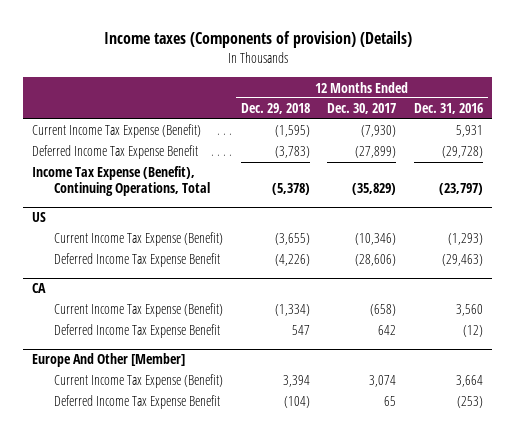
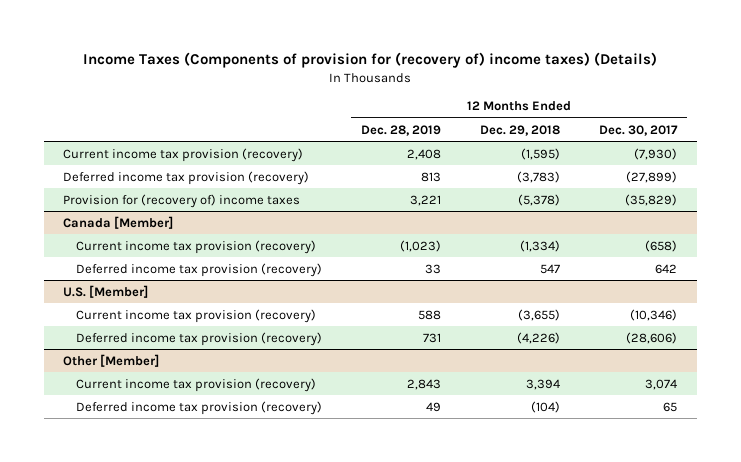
- Income taxes (Components of provision) (Details)
+ Income Taxes (Components of provision for (recovery of) income taxes) (Details)
- | 12 Months Ended Dec. 29, 2018 | 12 Months Ended Dec. 30, 2017 | 12 Months Ended Dec. 31, 2016
+ | 12 Months Ended Dec. 28, 2019 | 12 Months Ended Dec. 29, 2018 | 12 Months Ended Dec. 30, 2017
- Current Income Tax Expense (Benefit) | (1,595) | (7,930) | 5,931
- Deferred Income Tax Expense Benefit | (3,783) | (27,899) | (29,728)
- Income Tax Expense (Benefit), Continuing Operations, Total | (5,378) | (35,829) | (23,797)
- US
- Current Income Tax Expense (Benefit) | (3,655) | (10,346) | (1,293)
- Deferred Income Tax Expense Benefit | (4,226) | (28,606) | (29,463)
- CA
- Current Income Tax Expense (Benefit) | (1,334) | (658) | 3,560
- Deferred Income Tax Expense Benefit | 547 | 642 | (12)
- Europe And Other [Member]
- Current Income Tax Expense (Benefit) | 3,394 | 3,074 | 3,664
- Deferred Income Tax Expense Benefit | (104) | 65 | (253)
+ Current income tax provision (recovery) | 2,408 | (1,595) | (7,930)
+ Deferred income tax provision (recovery) | 813 | (3,783) | (27,899)
+ Provision for (recovery of) income taxes | 3,221 | (5,378) | (35,829)
+ Canada [Member]
+ Current income tax provision (recovery) | (1,023) | (1,334) | (658)
+ Deferred income tax provision (recovery) | 33 | 547 | 642
+ U.S. [Member]
+ Current income tax provision (recovery) | 588 | (3,655) | (10,346)
+ Deferred income tax provision (recovery) | 731 | (4,226) | (28,606)
+ Other [Member]
+ Current income tax provision (recovery) | 2,843 | 3,394 | 3,074
+ Deferred income tax provision (recovery) | 49 | (104) | 65

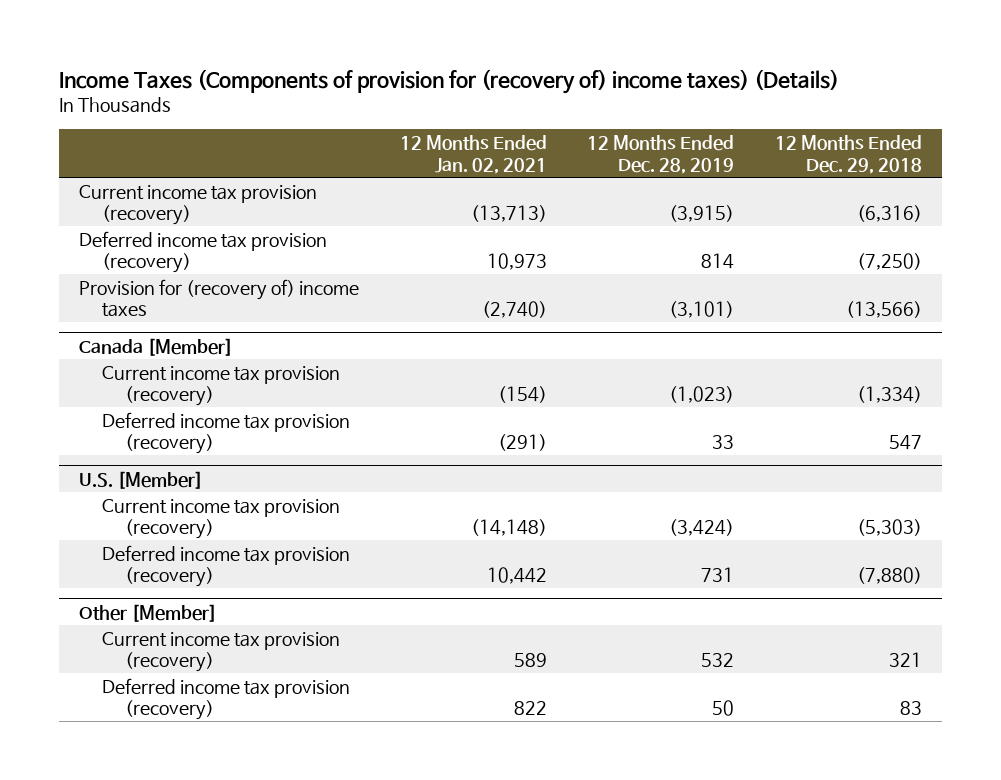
- | 12 Months Ended Dec. 28, 2019 | 12 Months Ended Dec. 29, 2018 | 12 Months Ended Dec. 30, 2017
+ | 12 Months Ended Jan. 02, 2021 | 12 Months Ended Dec. 28, 2019 | 12 Months Ended Dec. 29, 2018
- Current income tax provision (recovery) | 2,408 | (1,595) | (7,930)
- Deferred income tax provision (recovery) | 813 | (3,783) | (27,899)
- Provision for (recovery of) income taxes | 3,221 | (5,378) | (35,829)
+ Current income tax provision (recovery) | (13,713) | (3,915) | (6,316)
+ Deferred income tax provision (recovery) | 10,973 | 814 | (7,250)
+ Provision for (recovery of) income taxes | (2,740) | (3,101) | (13,566)
@ U.S. [Member]
- Current income tax provision (recovery) | 588 | (3,655) | (10,346)
- Deferred income tax provision (recovery) | 731 | (4,226) | (28,606)
+ Current income tax provision (recovery) | (14,148) | (3,424) | (5,303)
+ Deferred income tax provision (recovery) | 10,442 | 731 | (7,880)
@ Other [Member]
- Current income tax provision (recovery) | 2,843 | 3,394 | 3,074
- Deferred income tax provision (recovery) | 49 | (104) | 65
+ Current income tax provision (recovery) | 589 | 532 | 321
+ Deferred income tax provision (recovery) | 822 | 50 | 83

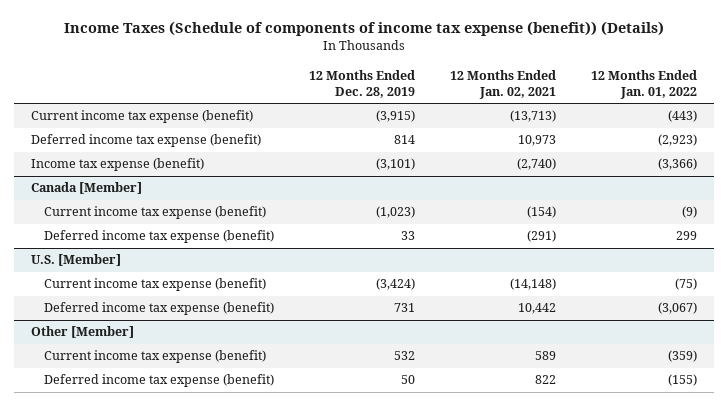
- Income Taxes (Components of provision for (recovery of) income taxes) (Details)
+ Income Taxes (Schedule of components of income tax expense (benefit)) (Details)
- | 12 Months Ended Jan. 02, 2021 | 12 Months Ended Dec. 28, 2019 | 12 Months Ended Dec. 29, 2018
+ | 12 Months Ended Dec. 28, 2019 | 12 Months Ended Jan. 02, 2021 | 12 Months Ended Jan. 01, 2022
- Current income tax provision (recovery) | (13,713) | (3,915) | (6,316)
- Deferred income tax provision (recovery) | 10,973 | 814 | (7,250)
- Provision for (recovery of) income taxes | (2,740) | (3,101) | (13,566)
+ Current income tax expense (benefit) | (3,915) | (13,713) | (443)
+ Deferred income tax expense (benefit) | 814 | 10,973 | (2,923)
+ Income tax expense (benefit) | (3,101) | (2,740) | (3,366)
@ Canada [Member]
- Current income tax provision (recovery) | (154) | (1,023) | (1,334)
- Deferred income tax provision (recovery) | (291) | 33 | 547
+ Current income tax expense (benefit) | (1,023) | (154) | (9)
+ Deferred income tax expense (benefit) | 33 | (291) | 299
@ U.S. [Member]
- Current income tax provision (recovery) | (14,148) | (3,424) | (5,303)
- Deferred income tax provision (recovery) | 10,442 | 731 | (7,880)
+ Current income tax expense (benefit) | (3,424) | (14,148) | (75)
+ Deferred income tax expense (benefit) | 731 | 10,442 | (3,067)
@ Other [Member]
- Current income tax provision (recovery) | 589 | 532 | 321
- Deferred income tax provision (recovery) | 822 | 50 | 83
+ Current income tax expense (benefit) | 532 | 589 | (359)
+ Deferred income tax expense (benefit) | 50 | 822 | (155)

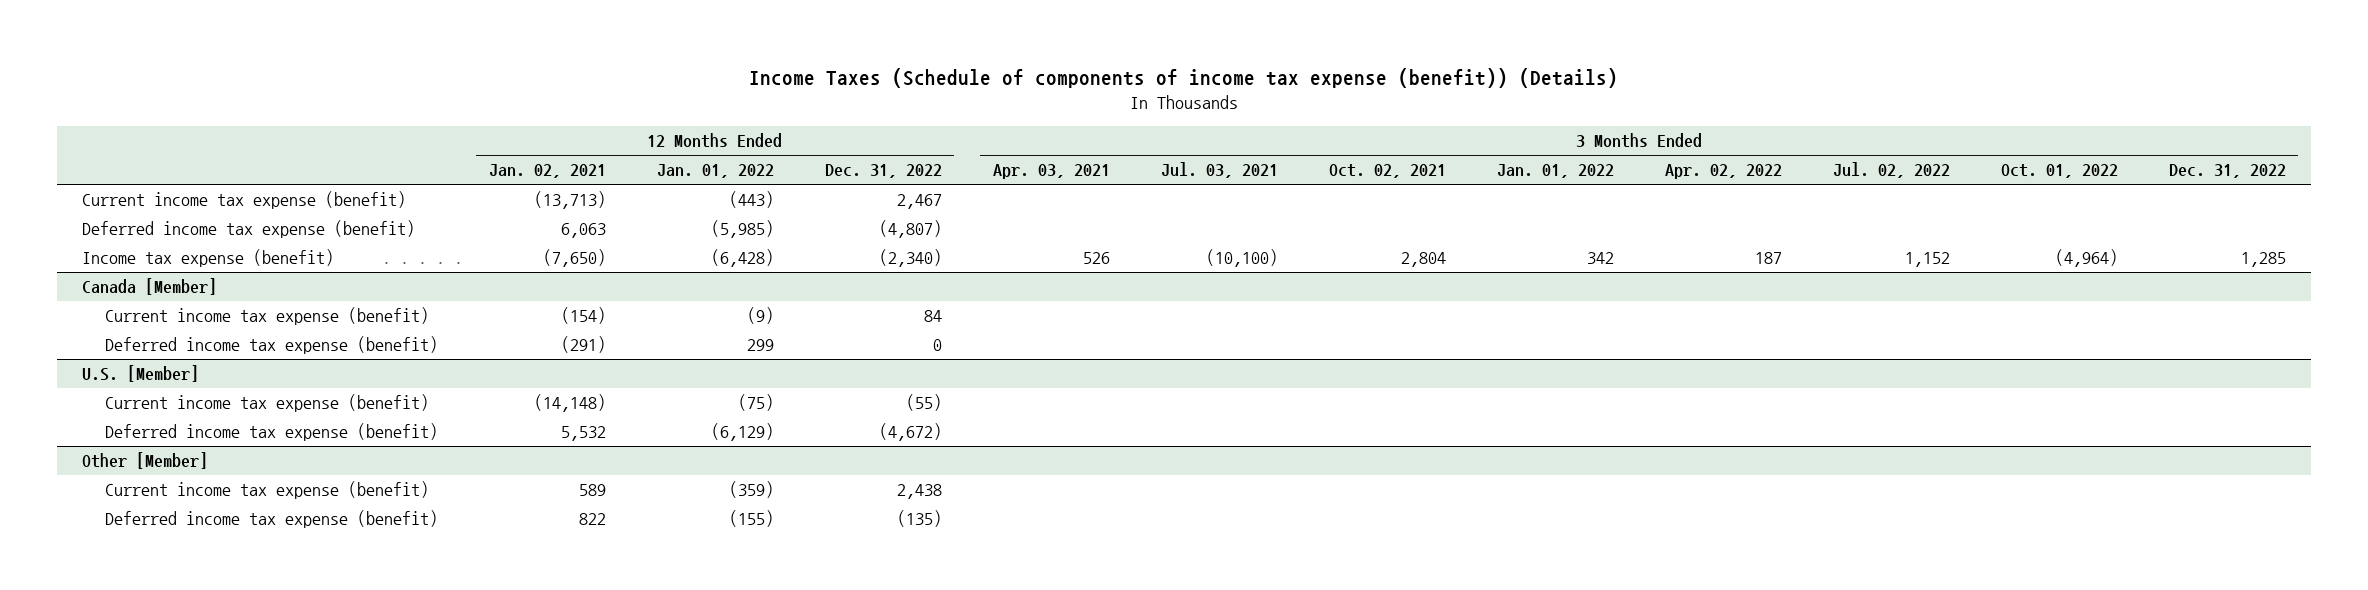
- | 12 Months Ended Dec. 28, 2019 | 12 Months Ended Jan. 02, 2021 | 12 Months Ended Jan. 01, 2022
+ | 12 Months Ended Jan. 02, 2021 | 12 Months Ended Jan. 01, 2022 | 12 Months Ended Dec. 31, 2022 | 3 Months Ended Apr. 03, 2021 | 3 Months Ended Jul. 03, 2021 | 3 Months Ended Oct. 02, 2021 | 3 Months Ended Jan. 01, 2022 | 3 Months Ended Apr. 02, 2022 | 3 Months Ended Jul. 02, 2022 | 3 Months Ended Oct. 01, 2022 | 3 Months Ended Dec. 31, 2022
- Deferred income tax expense (benefit) | 814 | 10,973 | (2,923)
- Income tax expense (benefit) | (3,101) | (2,740) | (3,366)
+ Deferred income tax expense (benefit) | 6,063 | (5,985) | (4,807) | | | | | | | |
+ Income tax expense (benefit) | (7,650) | (6,428) | (2,340) | 526 | (10,100) | 2,804 | 342 | 187 | 1,152 | (4,964) | 1,285
@ U.S. [Member]
- Deferred income tax expense (benefit) | 731 | 10,442 | (3,067)
+ Deferred income tax expense (benefit) | 5,532 | (6,129) | (4,672) | | | | | | | |

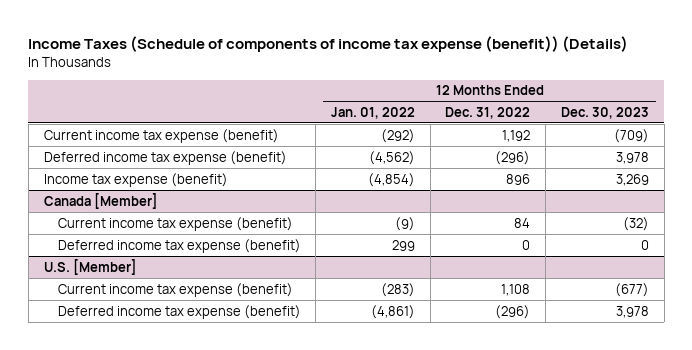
- | 12 Months Ended Jan. 02, 2021 | 12 Months Ended Jan. 01, 2022 | 12 Months Ended Dec. 31, 2022 | 3 Months Ended Apr. 03, 2021 | 3 Months Ended Jul. 03, 2021 | 3 Months Ended Oct. 02, 2021 | 3 Months Ended Jan. 01, 2022 | 3 Months Ended Apr. 02, 2022 | 3 Months Ended Jul. 02, 2022 | 3 Months Ended Oct. 01, 2022 | 3 Months Ended Dec. 31, 2022
+ | 12 Months Ended Jan. 01, 2022 | 12 Months Ended Dec. 31, 2022 | 12 Months Ended Dec. 30, 2023
- Current income tax expense (benefit) | (13,713) | (443) | 2,467 | | | | | | | |
- Deferred income tax expense (benefit) | 6,063 | (5,985) | (4,807) | | | | | | | |
- Income tax expense (benefit) | (7,650) | (6,428) | (2,340) | 526 | (10,100) | 2,804 | 342 | 187 | 1,152 | (4,964) | 1,285
+ Current income tax expense (benefit) | (292) | 1,192 | (709)
+ Deferred income tax expense (benefit) | (4,562) | (296) | 3,978
+ Income tax expense (benefit) | (4,854) | 896 | 3,269
@ U.S. [Member]
- Current income tax expense (benefit) | (14,148) | (75) | (55) | | | | | | | |
- Deferred income tax expense (benefit) | 5,532 | (6,129) | (4,672) | | | | | | | |
- Other [Member]
- Current income tax expense (benefit) | 589 | (359) | 2,438 | | | | | | | |
- Deferred income tax expense (benefit) | 822 | (155) | (135) | | | | | | | |
@ U.S. [Member]
+ Current income tax expense (benefit) | (283) | 1,108 | (677)
+ Deferred income tax expense (benefit) | (4,861) | (296) | 3,978

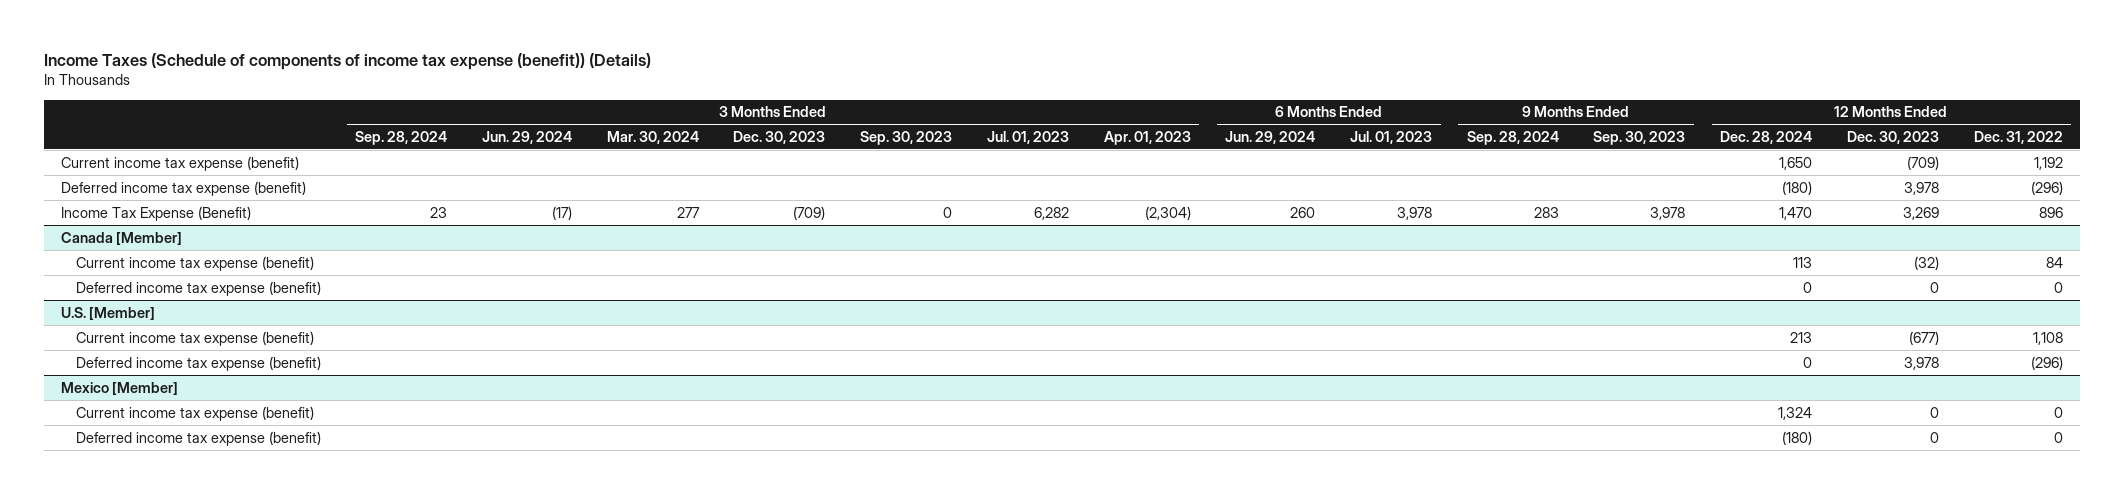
- | 12 Months Ended Jan. 01, 2022 | 12 Months Ended Dec. 31, 2022 | 12 Months Ended Dec. 30, 2023
+ | 3 Months Ended Sep. 28, 2024 | 3 Months Ended Jun. 29, 2024 | 3 Months Ended Mar. 30, 2024 | 3 Months Ended Dec. 30, 2023 | 3 Months Ended Sep. 30, 2023 | 3 Months Ended Jul. 01, 2023 | 3 Months Ended Apr. 01, 2023 | 6 Months Ended Jun. 29, 2024 | 6 Months Ended Jul. 01, 2023 | 9 Months Ended Sep. 28, 2024 | 9 Months Ended Sep. 30, 2023 | 12 Months Ended Dec. 28, 2024 | 12 Months Ended Dec. 30, 2023 | 12 Months Ended Dec. 31, 2022
- Income tax expense (benefit) | (4,854) | 896 | 3,269
+ Income Tax Expense (Benefit) | 23 | (17) | 277 | (709) | 0 | 6,282 | (2,304) | 260 | 3,978 | 283 | 3,978 | 1,470 | 3,269 | 896
+ Mexico [Member]
+ Current income tax expense (benefit) | | | | | | | | | | | | 1,324 | 0 | 0
+ Deferred income tax expense (benefit) | | | | | | | | | | | | (180) | 0 | 0

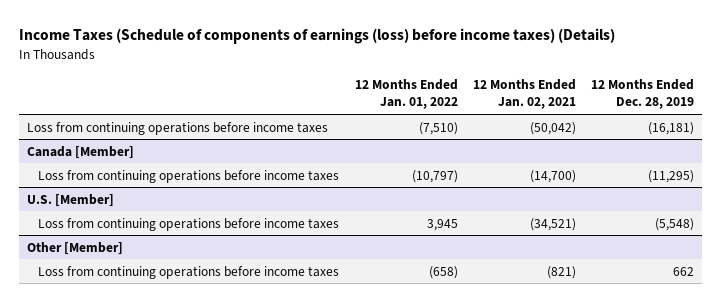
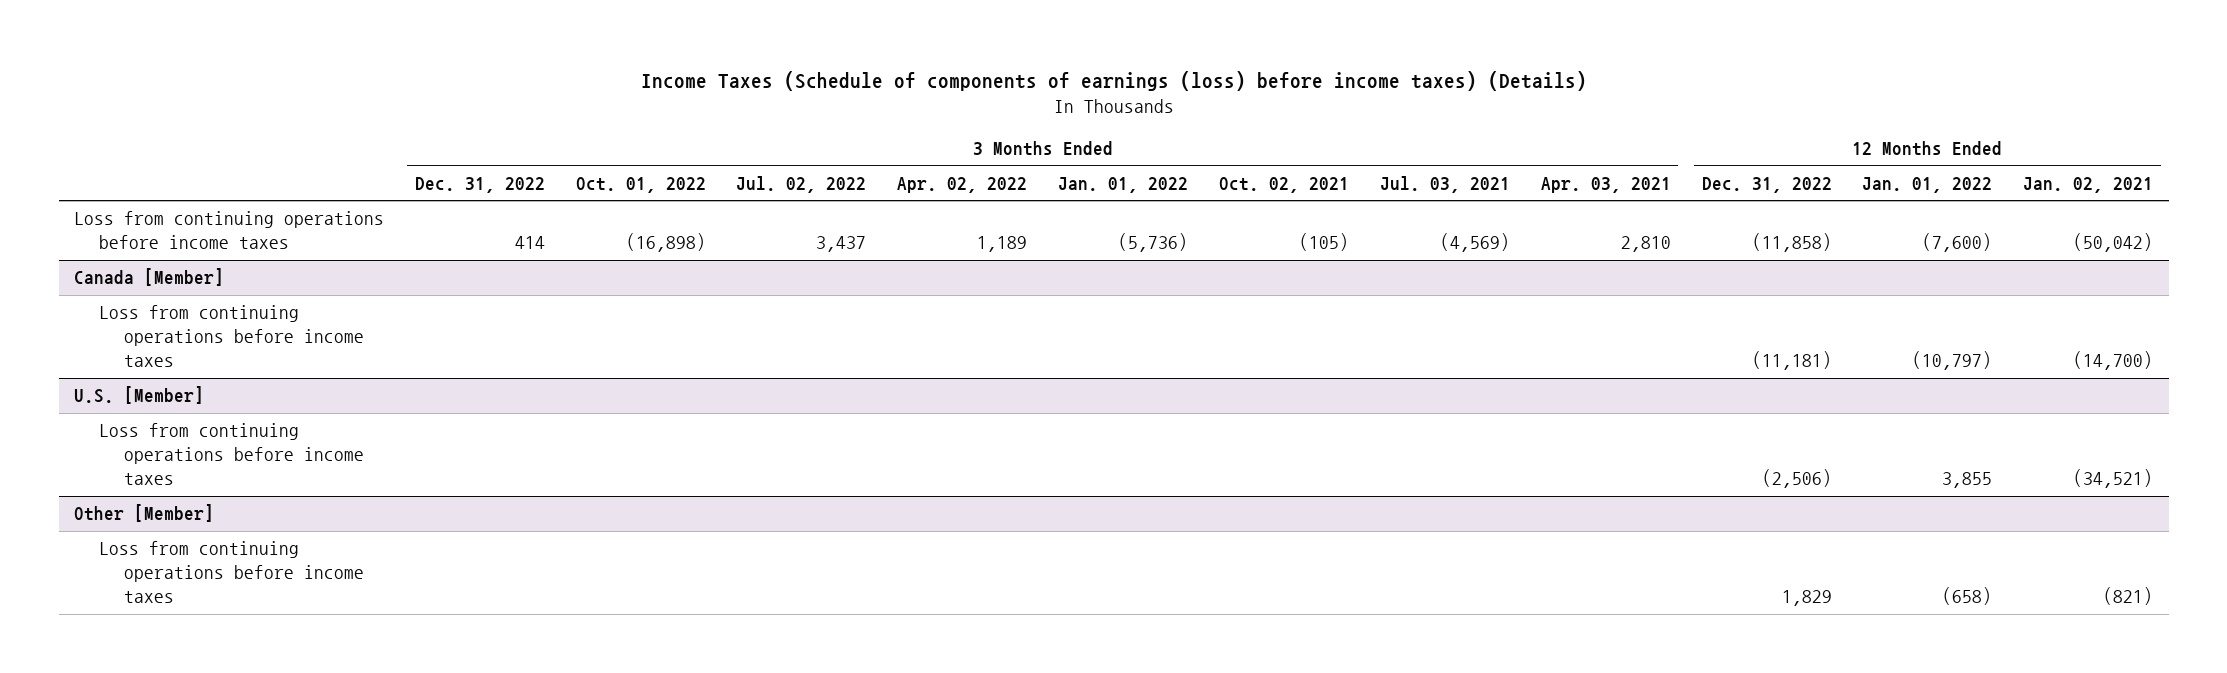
- | 12 Months Ended Jan. 01, 2022 | 12 Months Ended Jan. 02, 2021 | 12 Months Ended Dec. 28, 2019
+ | 3 Months Ended Dec. 31, 2022 | 3 Months Ended Oct. 01, 2022 | 3 Months Ended Jul. 02, 2022 | 3 Months Ended Apr. 02, 2022 | 3 Months Ended Jan. 01, 2022 | 3 Months Ended Oct. 02, 2021 | 3 Months Ended Jul. 03, 2021 | 3 Months Ended Apr. 03, 2021 | 12 Months Ended Dec. 31, 2022 | 12 Months Ended Jan. 01, 2022 | 12 Months Ended Jan. 02, 2021
- Loss from continuing operations before income taxes | (7,510) | (50,042) | (16,181)
+ Loss from continuing operations before income taxes | 414 | (16,898) | 3,437 | 1,189 | (5,736) | (105) | (4,569) | 2,810 | (11,858) | (7,600) | (50,042)
@ U.S. [Member]
- Loss from continuing operations before income taxes | 3,945 | (34,521) | (5,548)
+ Loss from continuing operations before income taxes | | | | | | | | | (2,506) | 3,855 | (34,521)

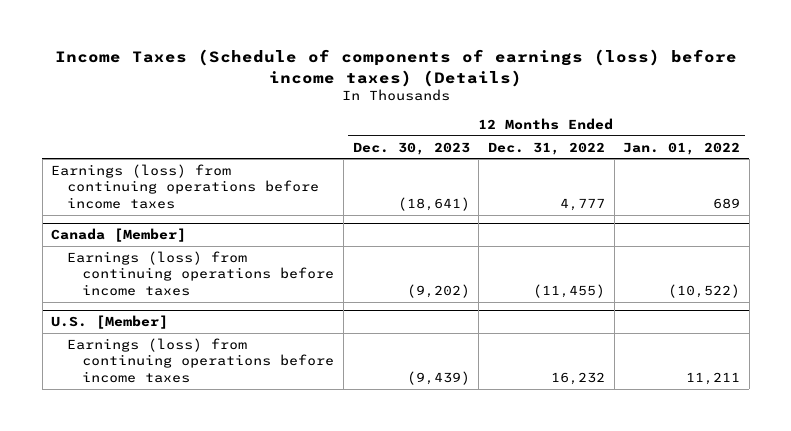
- | 3 Months Ended Dec. 31, 2022 | 3 Months Ended Oct. 01, 2022 | 3 Months Ended Jul. 02, 2022 | 3 Months Ended Apr. 02, 2022 | 3 Months Ended Jan. 01, 2022 | 3 Months Ended Oct. 02, 2021 | 3 Months Ended Jul. 03, 2021 | 3 Months Ended Apr. 03, 2021 | 12 Months Ended Dec. 31, 2022 | 12 Months Ended Jan. 01, 2022 | 12 Months Ended Jan. 02, 2021
+ | 12 Months Ended Dec. 30, 2023 | 12 Months Ended Dec. 31, 2022 | 12 Months Ended Jan. 01, 2022
- Loss from continuing operations before income taxes | 414 | (16,898) | 3,437 | 1,189 | (5,736) | (105) | (4,569) | 2,810 | (11,858) | (7,600) | (50,042)
+ Earnings (loss) from continuing operations before income taxes | (18,641) | 4,777 | 689
@ Canada [Member]
- Loss from continuing operations before income taxes | | | | | | | | | (11,181) | (10,797) | (14,700)
+ Earnings (loss) from continuing operations before income taxes | (9,202) | (11,455) | (10,522)
@ U.S. [Member]
- Loss from continuing operations before income taxes | | | | | | | | | (2,506) | 3,855 | (34,521)
- Other [Member]
- Loss from continuing operations before income taxes | | | | | | | | | 1,829 | (658) | (821)
@ U.S. [Member]
+ Earnings (loss) from continuing operations before income taxes | (9,439) | 16,232 | 11,211

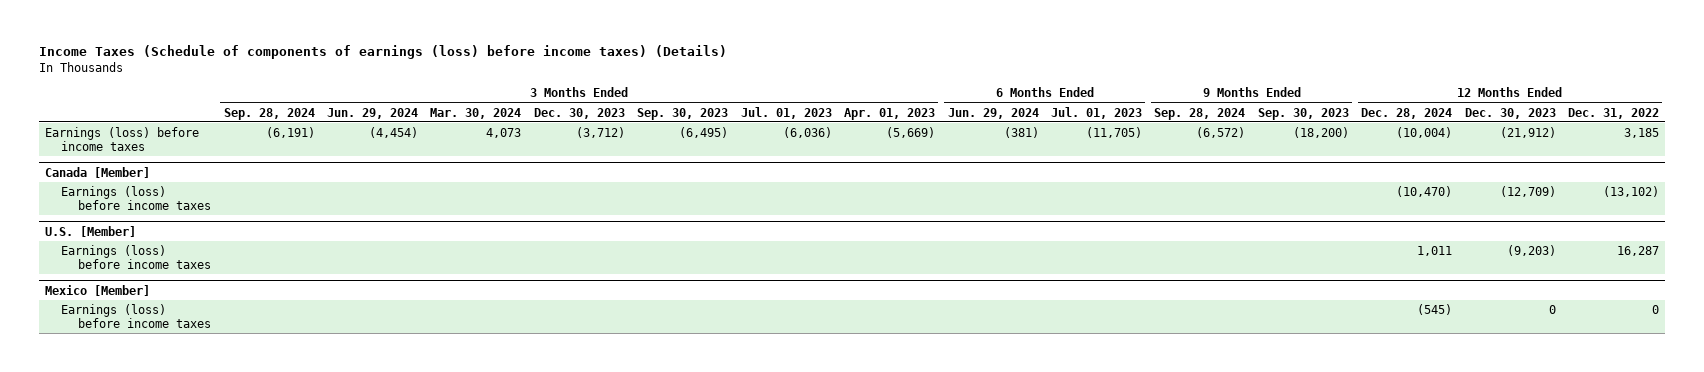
- | 12 Months Ended Dec. 30, 2023 | 12 Months Ended Dec. 31, 2022 | 12 Months Ended Jan. 01, 2022
+ | 3 Months Ended Sep. 28, 2024 | 3 Months Ended Jun. 29, 2024 | 3 Months Ended Mar. 30, 2024 | 3 Months Ended Dec. 30, 2023 | 3 Months Ended Sep. 30, 2023 | 3 Months Ended Jul. 01, 2023 | 3 Months Ended Apr. 01, 2023 | 6 Months Ended Jun. 29, 2024 | 6 Months Ended Jul. 01, 2023 | 9 Months Ended Sep. 28, 2024 | 9 Months Ended Sep. 30, 2023 | 12 Months Ended Dec. 28, 2024 | 12 Months Ended Dec. 30, 2023 | 12 Months Ended Dec. 31, 2022
- Earnings (loss) from continuing operations before income taxes | (18,641) | 4,777 | 689
+ Earnings (loss) before income taxes | (6,191) | (4,454) | 4,073 | (3,712) | (6,495) | (6,036) | (5,669) | (381) | (11,705) | (6,572) | (18,200) | (10,004) | (21,912) | 3,185
@ Canada [Member]
- Earnings (loss) from continuing operations before income taxes | (9,202) | (11,455) | (10,522)
+ Earnings (loss) before income taxes | | | | | | | | | | | | (10,470) | (12,709) | (13,102)
@ U.S. [Member]
- Earnings (loss) from continuing operations before income taxes | (9,439) | 16,232 | 11,211
+ Earnings (loss) before income taxes | | | | | | | | | | | | 1,011 | (9,203) | 16,287
+ Mexico [Member]
+ Earnings (loss) before income taxes | | | | | | | | | | | | (545) | 0 | 0

